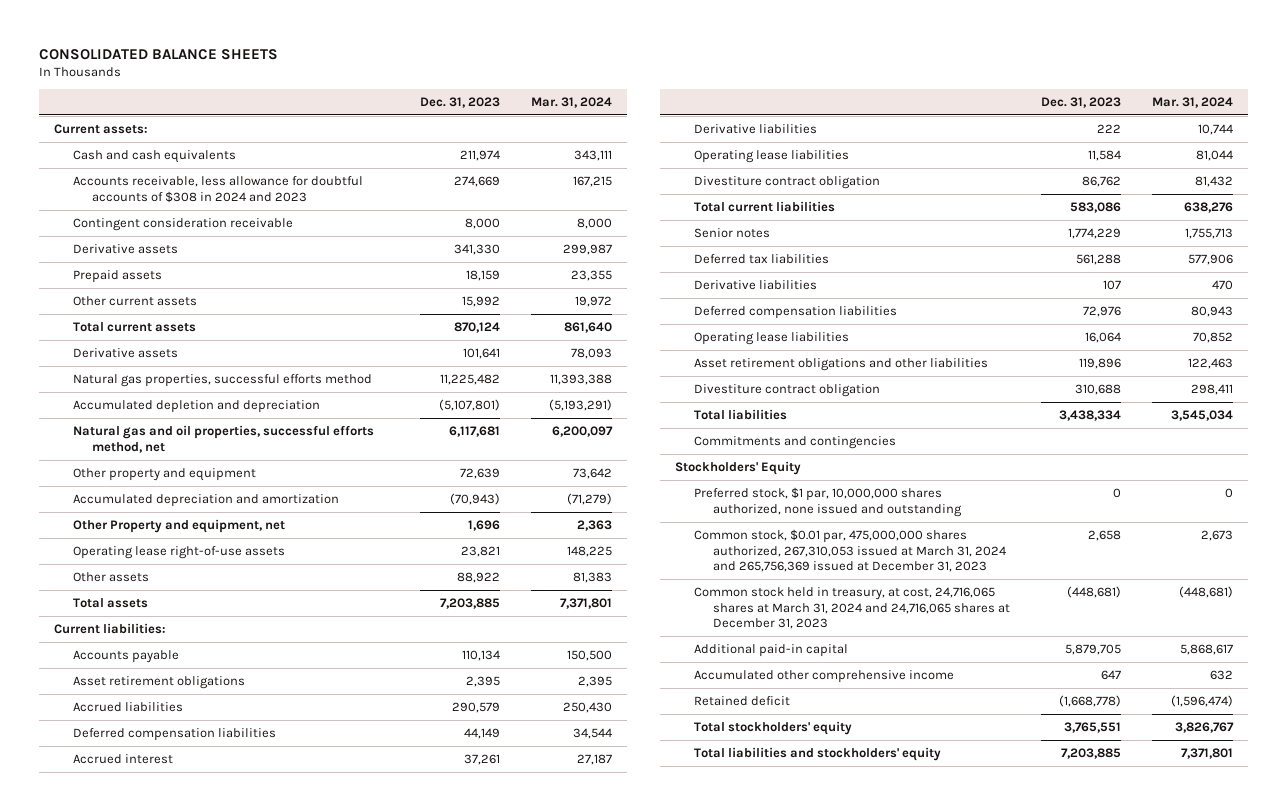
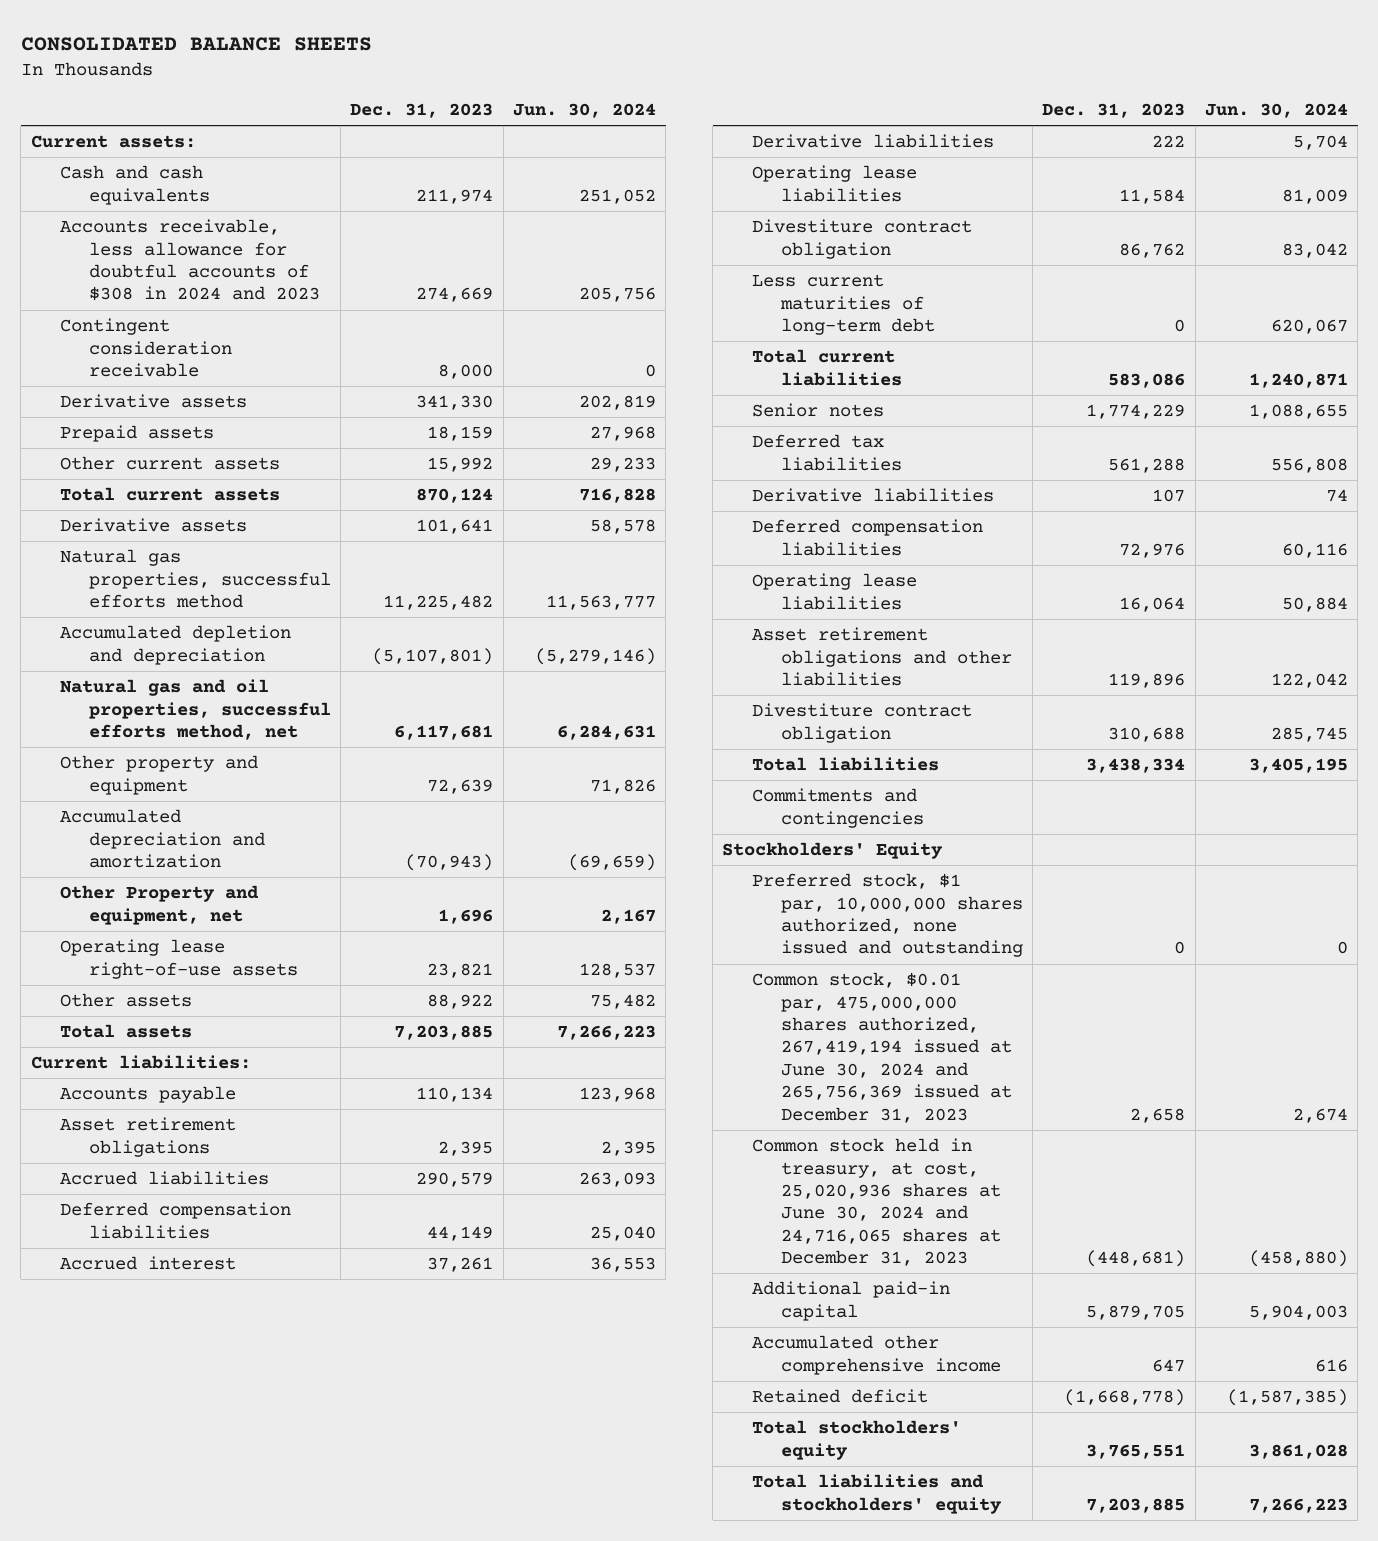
- | Dec. 31, 2023 | Mar. 31, 2024
+ | Dec. 31, 2023 | Jun. 30, 2024
+ Less current maturities of long-term debt | 0 | 620,067
- Common stock, $0.01 par, 475,000,000 shares authorized, 267,310,053 issued at March 31, 2024 and 265,756,369 issued at December 31, 2023 | 2,658 | 2,673
- Common stock held in treasury, at cost, 24,716,065 shares at March 31, 2024 and 24,716,065 shares at December 31, 2023 | (448,681) | (448,681)
+ Common stock, $0.01 par, 475,000,000 shares authorized, 267,419,194 issued at June 30, 2024 and 265,756,369 issued at December 31, 2023 | 2,658 | 2,674
+ Common stock held in treasury, at cost, 25,020,936 shares at June 30, 2024 and 24,716,065 shares at December 31, 2023 | (448,681) | (458,880)

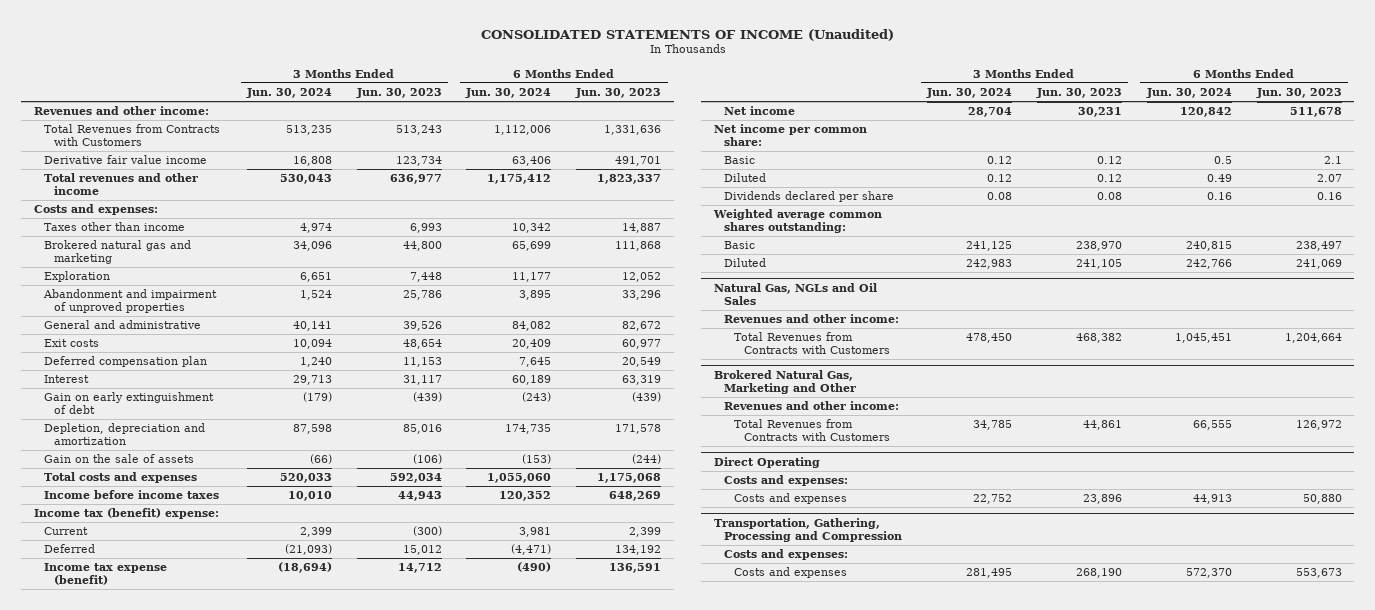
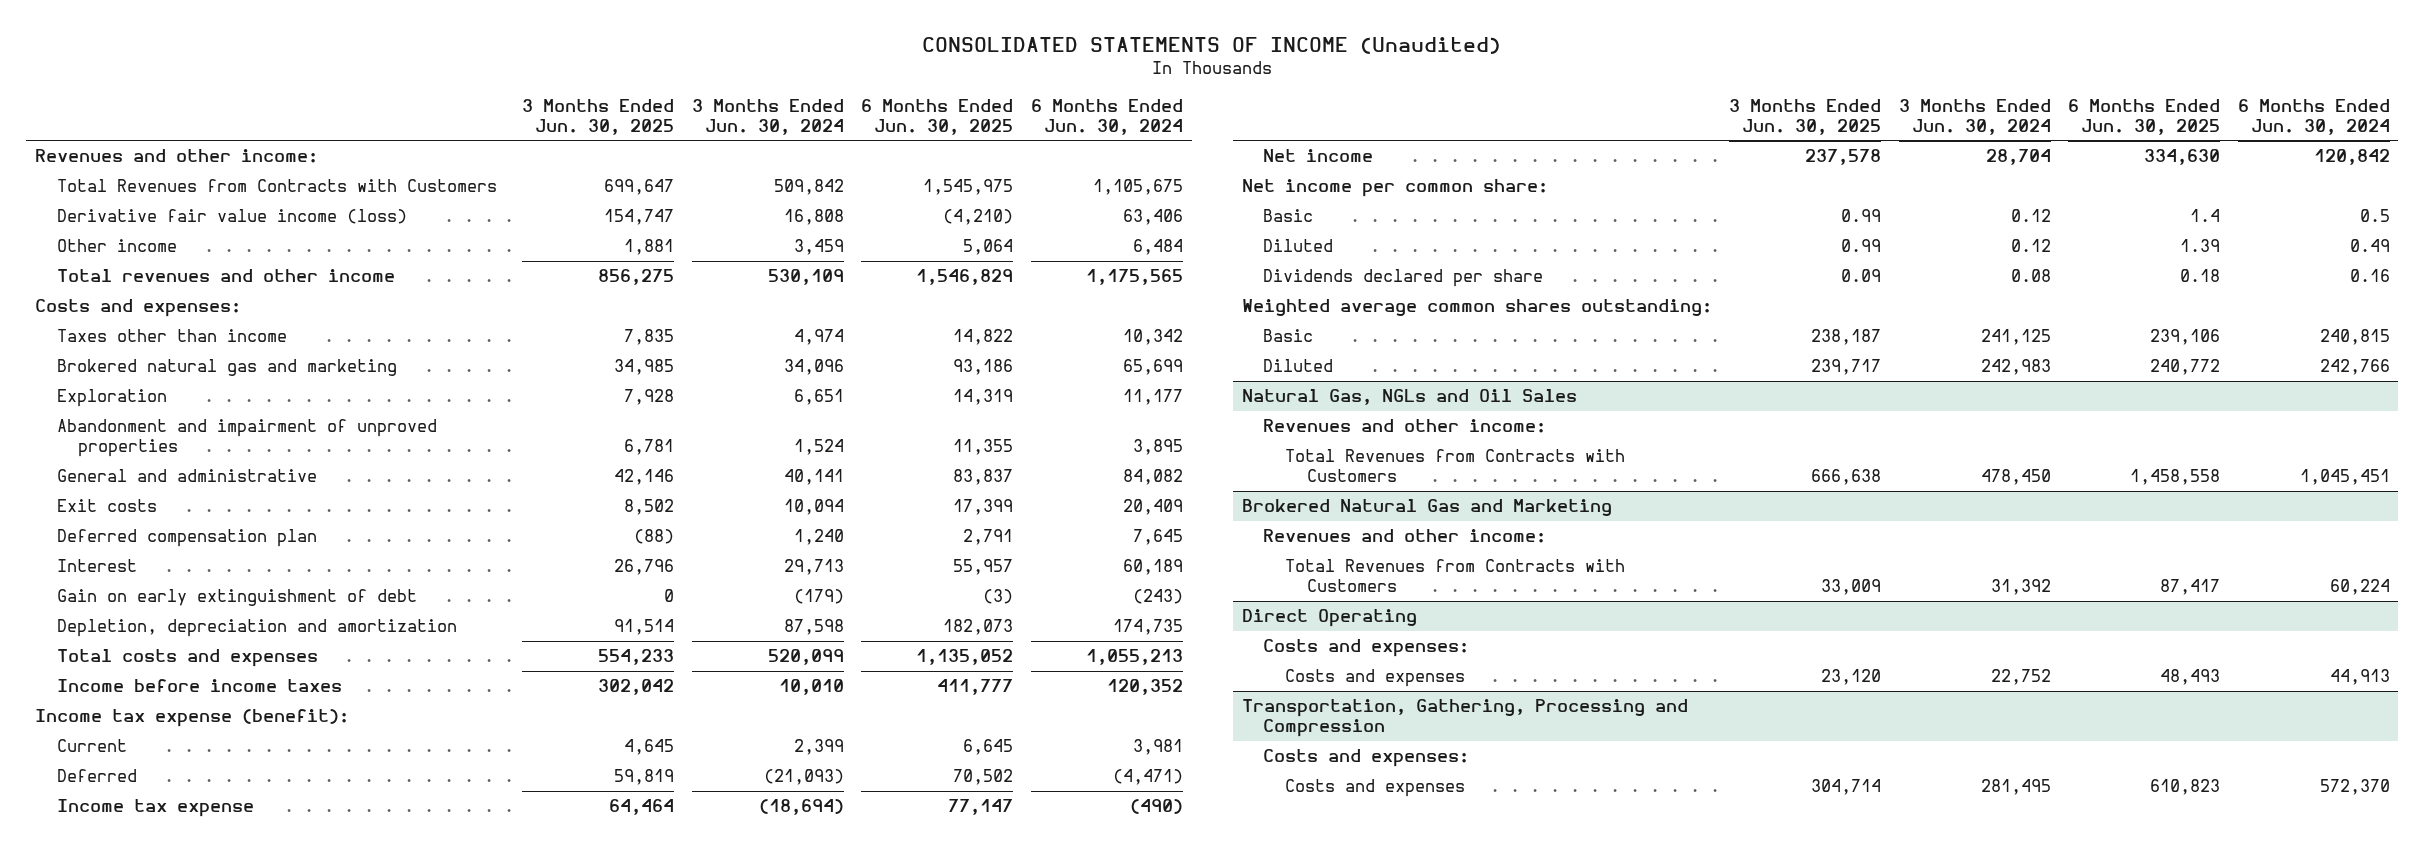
- | 3 Months Ended Jun. 30, 2024 | 3 Months Ended Jun. 30, 2023 | 6 Months Ended Jun. 30, 2024 | 6 Months Ended Jun. 30, 2023
+ | 3 Months Ended Jun. 30, 2025 | 3 Months Ended Jun. 30, 2024 | 6 Months Ended Jun. 30, 2025 | 6 Months Ended Jun. 30, 2024
- Total Revenues from Contracts with Customers | 513,235 | 513,243 | 1,112,006 | 1,331,636
- Derivative fair value income | 16,808 | 123,734 | 63,406 | 491,701
- Total revenues and other income | 530,043 | 636,977 | 1,175,412 | 1,823,337
+ Total Revenues from Contracts with Customers | 699,647 | 509,842 | 1,545,975 | 1,105,675
+ Derivative fair value income (loss) | 154,747 | 16,808 | (4,210) | 63,406
+ Other income | 1,881 | 3,459 | 5,064 | 6,484
+ Total revenues and other income | 856,275 | 530,109 | 1,546,829 | 1,175,565
- Gain on the sale of assets | (66) | (106) | (153) | (244)
- Total costs and expenses | 520,033 | 592,034 | 1,055,060 | 1,175,068
+ Total costs and expenses | 554,233 | 520,099 | 1,135,052 | 1,055,213
- Income tax (benefit) expense:
+ Income tax expense (benefit):
- Income tax expense (benefit) | (18,694) | 14,712 | (490) | 136,591
+ Income tax expense | 64,464 | (18,694) | 77,147 | (490)
- Brokered Natural Gas, Marketing and Other
+ Brokered Natural Gas and Marketing
- Total Revenues from Contracts with Customers | 34,785 | 44,861 | 66,555 | 126,972
+ Total Revenues from Contracts with Customers | 33,009 | 31,392 | 87,417 | 60,224

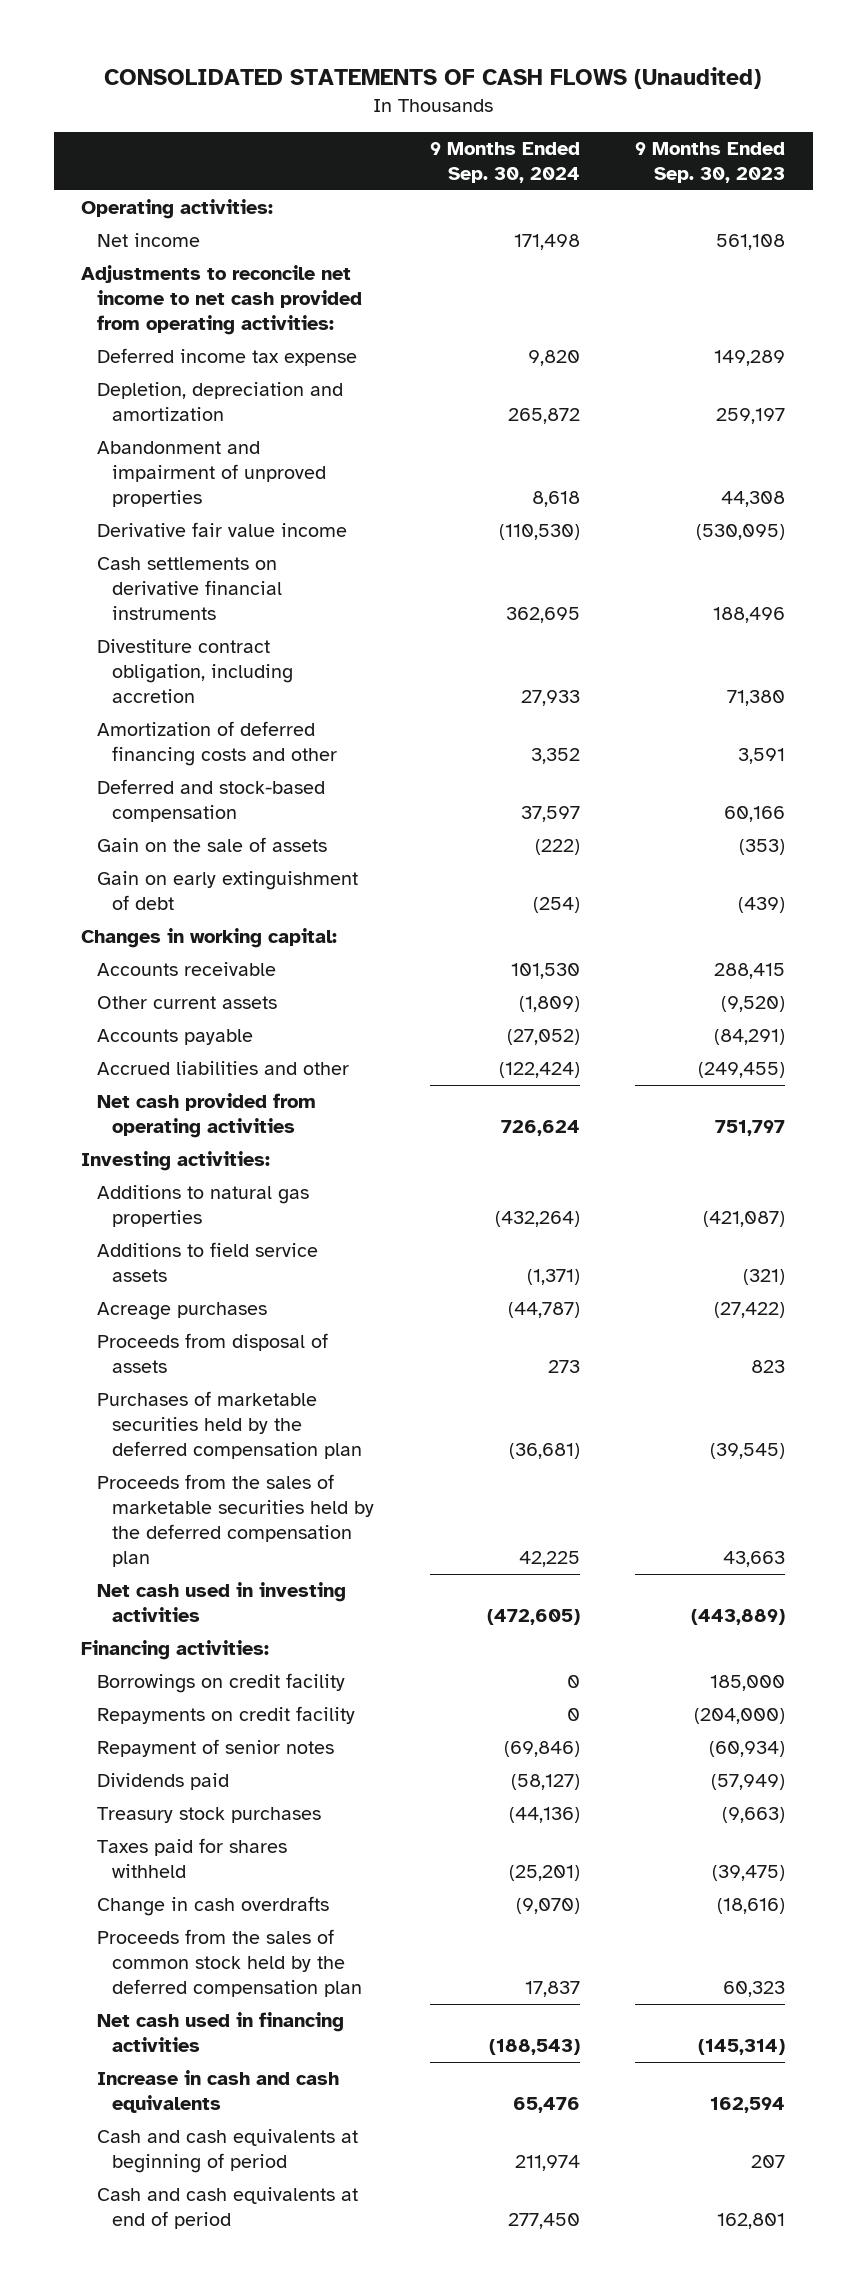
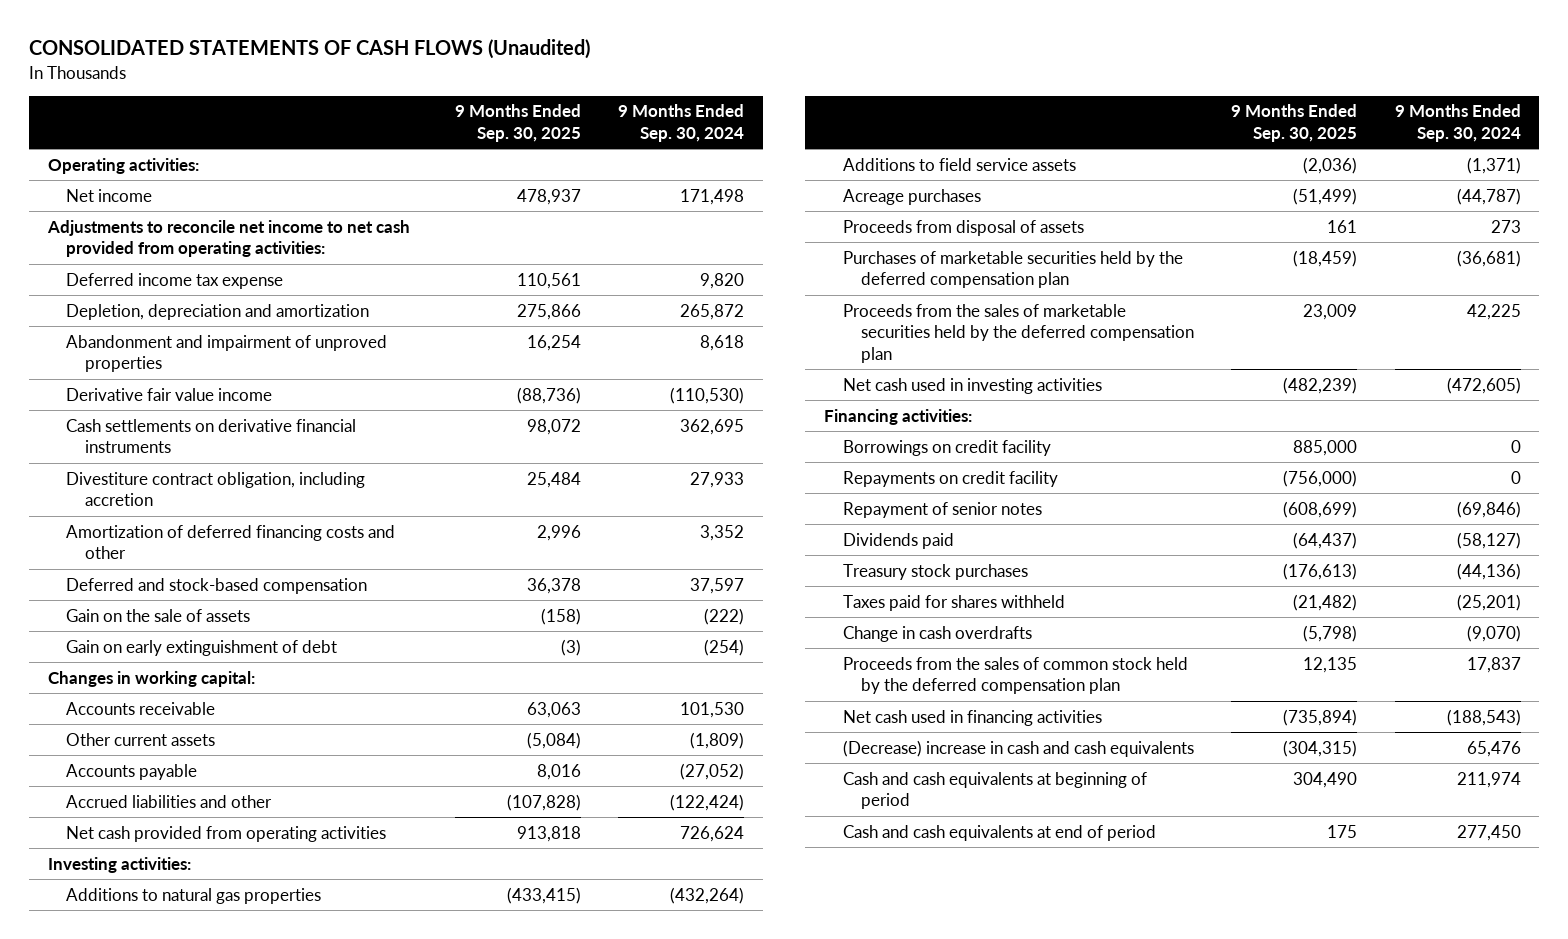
- | 9 Months Ended Sep. 30, 2024 | 9 Months Ended Sep. 30, 2023
+ | 9 Months Ended Sep. 30, 2025 | 9 Months Ended Sep. 30, 2024
- Increase in cash and cash equivalents | 65,476 | 162,594
+ (Decrease) increase in cash and cash equivalents | (304,315) | 65,476

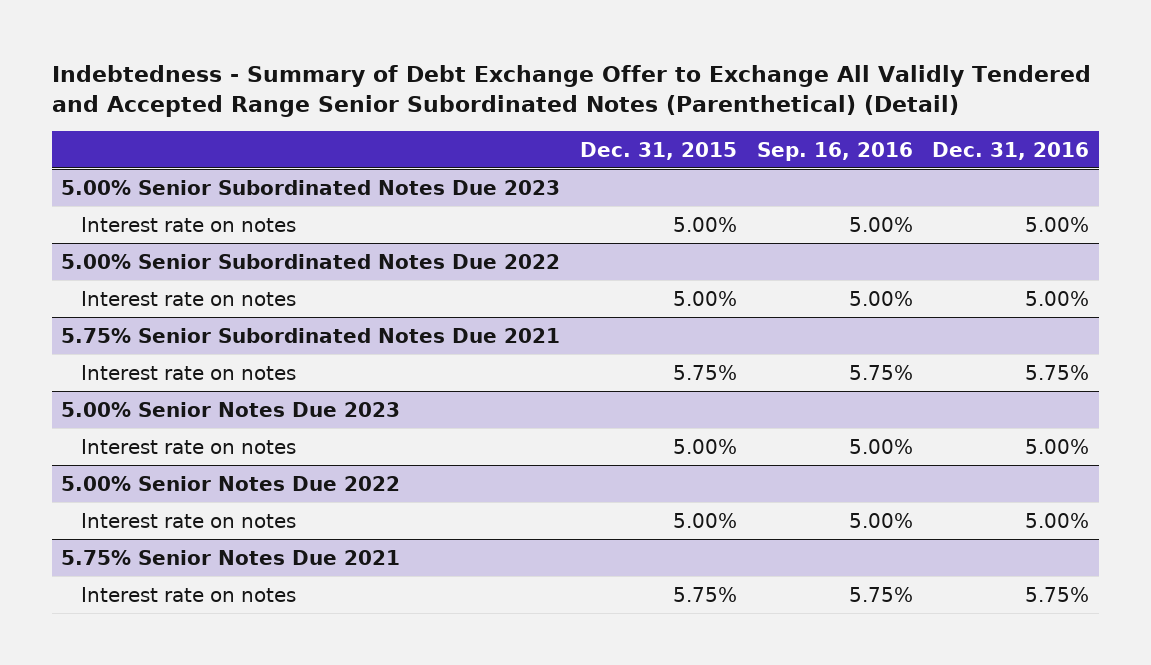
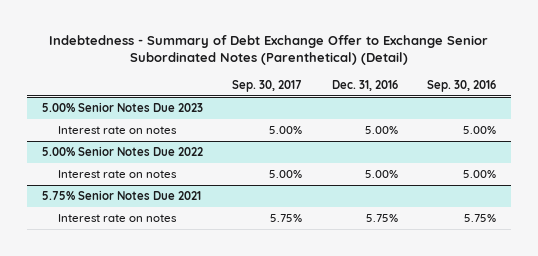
- Indebtedness - Summary of Debt Exchange Offer to Exchange All Validly Tendered and Accepted Range Senior Subordinated Notes (Parenthetical) (Detail)
+ Indebtedness - Summary of Debt Exchange Offer to Exchange Senior Subordinated Notes (Parenthetical) (Detail)
- | Dec. 31, 2015 | Sep. 16, 2016 | Dec. 31, 2016
+ | Sep. 30, 2017 | Dec. 31, 2016 | Sep. 30, 2016
- 5.00% Senior Subordinated Notes Due 2023
- Interest rate on notes | 5.00% | 5.00% | 5.00%
- 5.00% Senior Subordinated Notes Due 2022
- Interest rate on notes | 5.00% | 5.00% | 5.00%
- 5.75% Senior Subordinated Notes Due 2021
- Interest rate on notes | 5.75% | 5.75% | 5.75%

